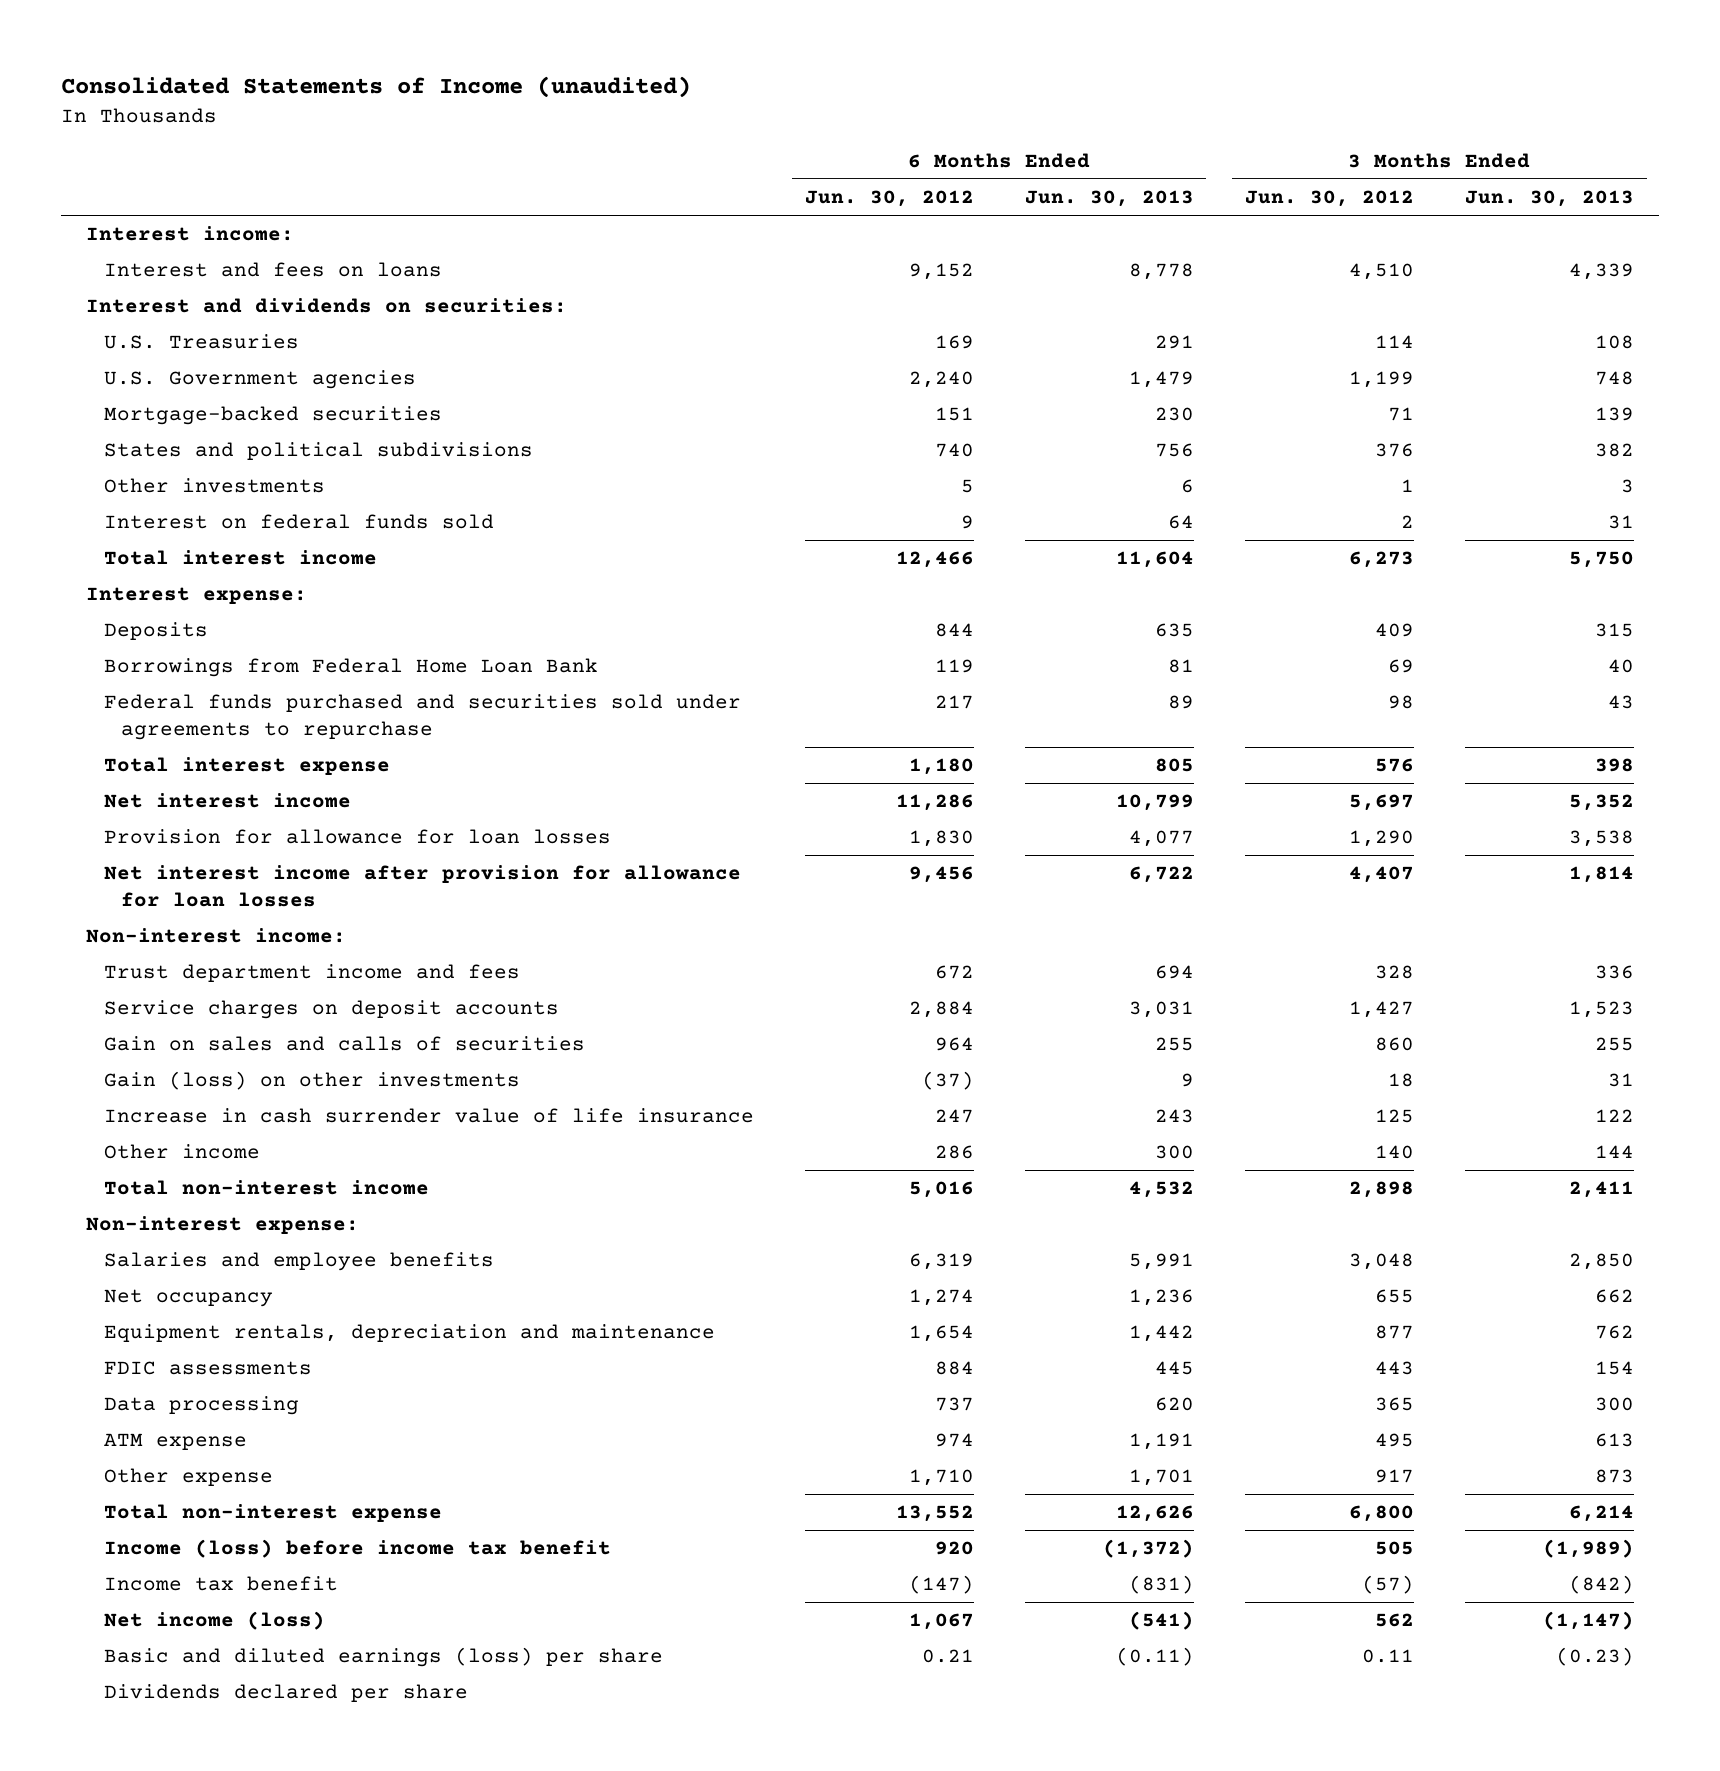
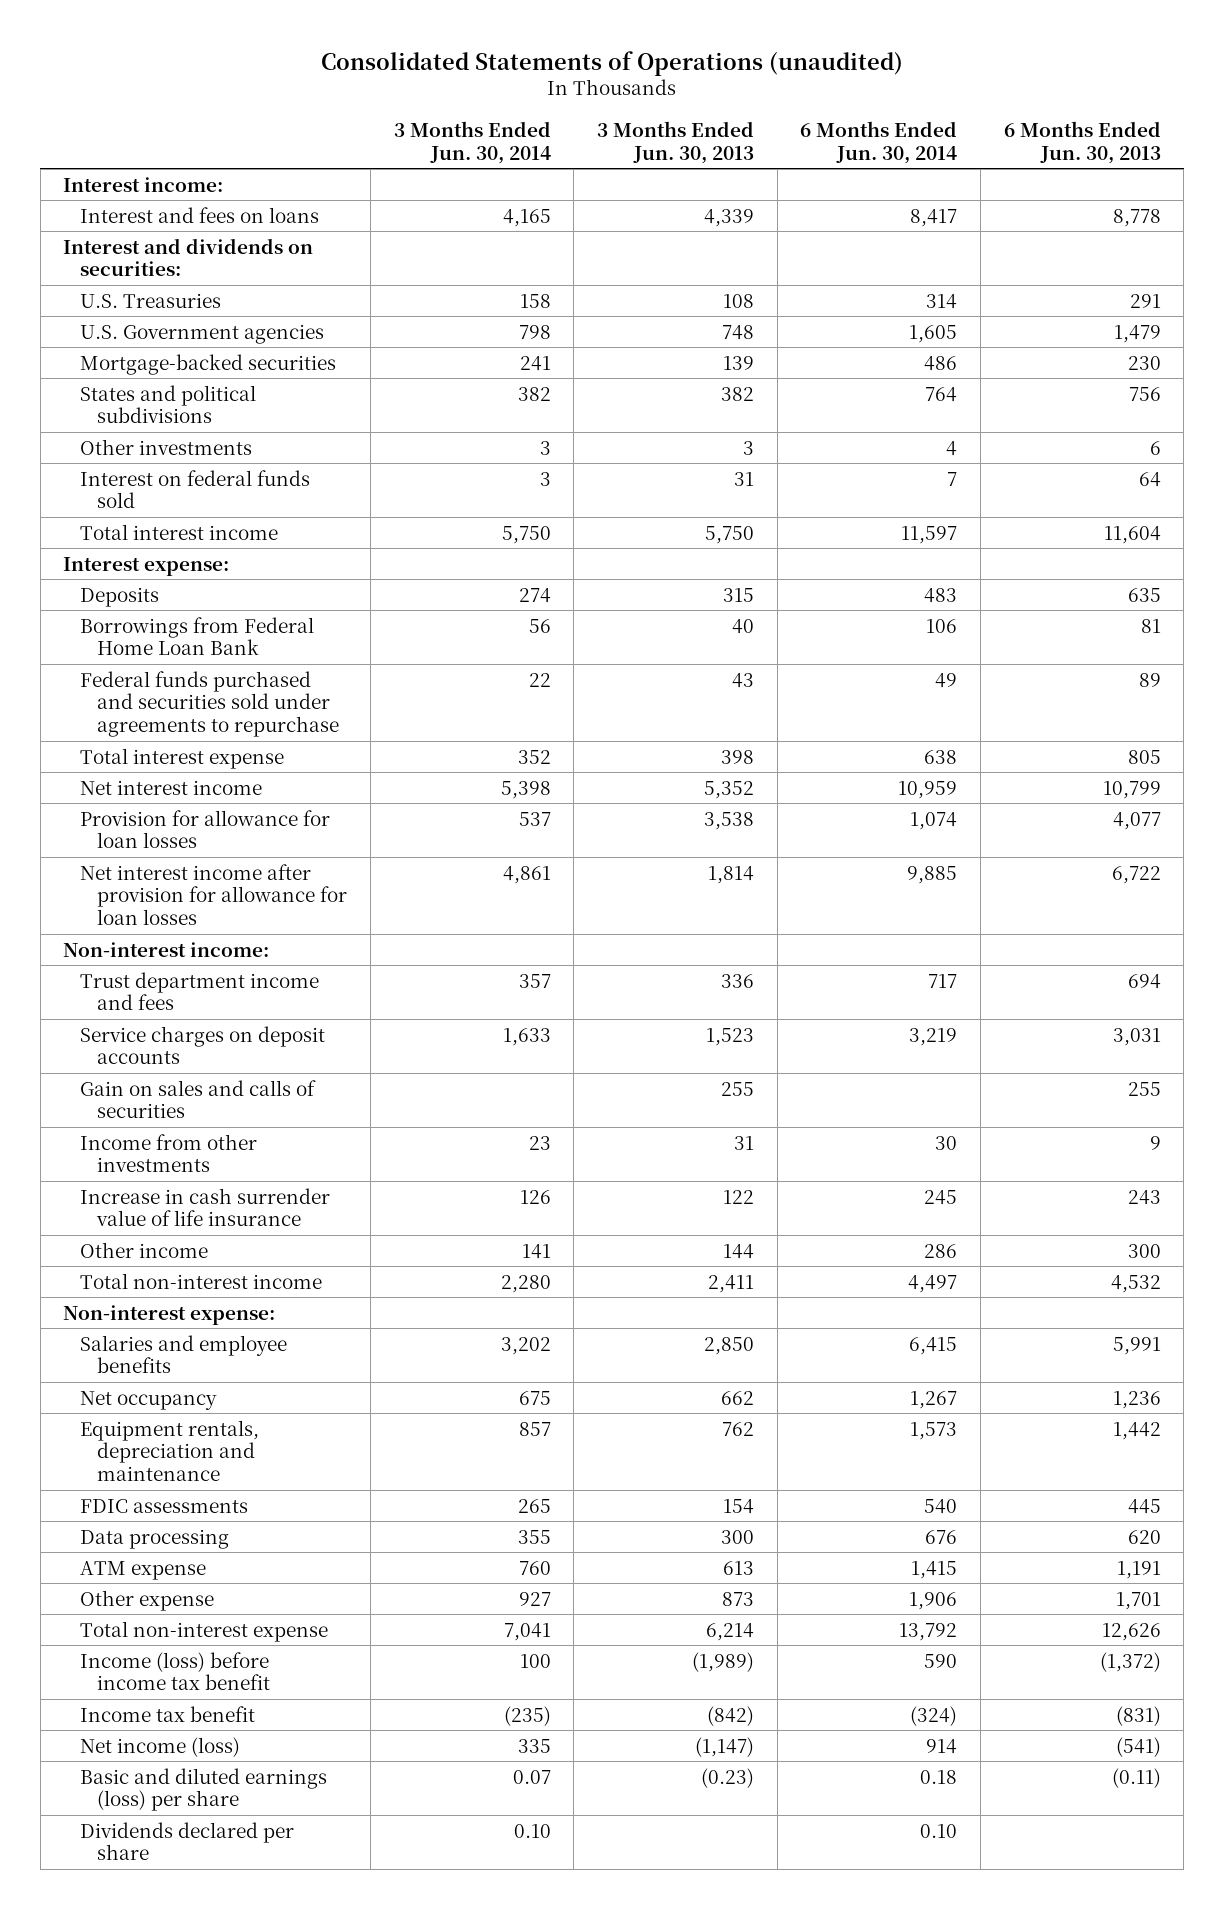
- Consolidated Statements of Income (unaudited)
+ Consolidated Statements of Operations (unaudited)
- | 6 Months Ended Jun. 30, 2012 | 6 Months Ended Jun. 30, 2013 | 3 Months Ended Jun. 30, 2012 | 3 Months Ended Jun. 30, 2013
+ | 3 Months Ended Jun. 30, 2014 | 3 Months Ended Jun. 30, 2013 | 6 Months Ended Jun. 30, 2014 | 6 Months Ended Jun. 30, 2013
- Gain (loss) on other investments | (37) | 9 | 18 | 31
+ Income from other investments | 23 | 31 | 30 | 9

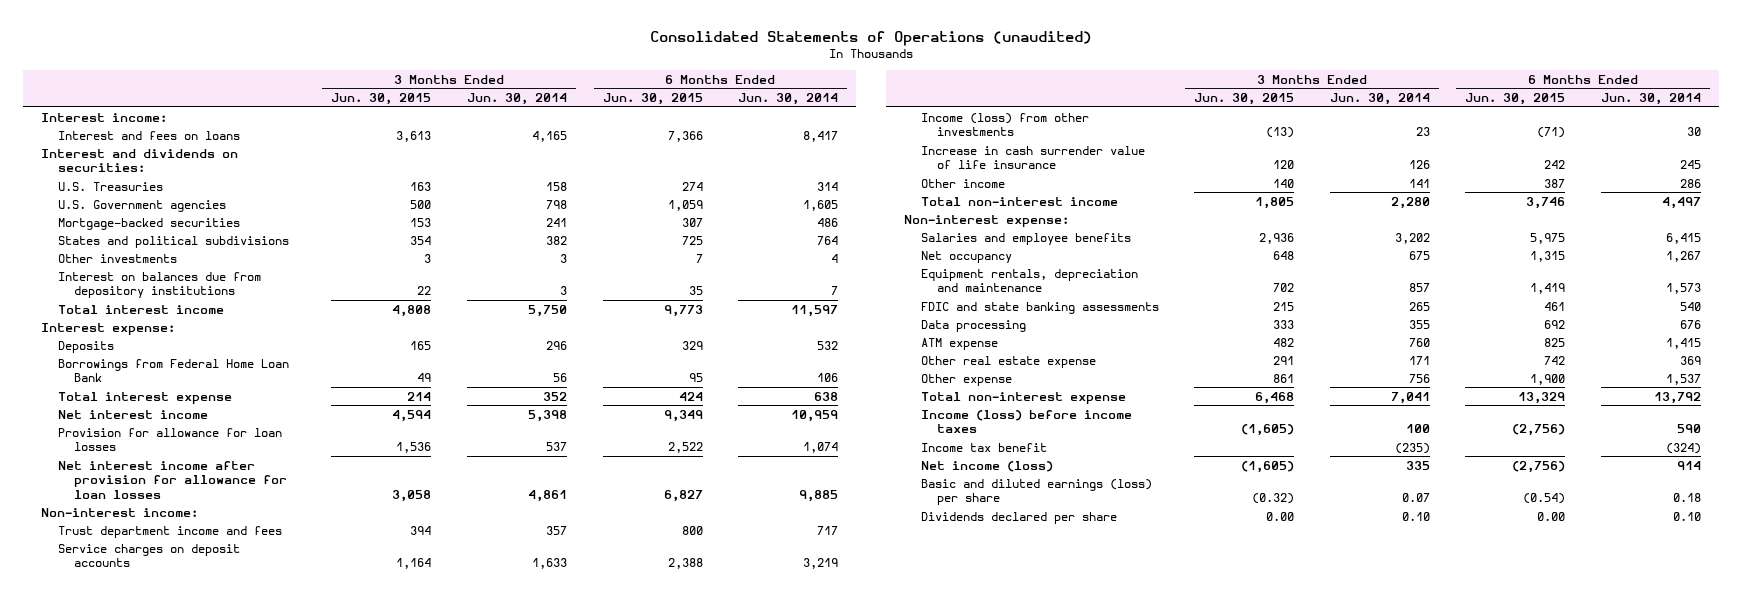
- | 3 Months Ended Jun. 30, 2014 | 3 Months Ended Jun. 30, 2013 | 6 Months Ended Jun. 30, 2014 | 6 Months Ended Jun. 30, 2013
+ | 3 Months Ended Jun. 30, 2015 | 3 Months Ended Jun. 30, 2014 | 6 Months Ended Jun. 30, 2015 | 6 Months Ended Jun. 30, 2014
- Interest on federal funds sold | 3 | 31 | 7 | 64
+ Interest on balances due from depository institutions | 22 | 3 | 35 | 7
- Deposits | 274 | 315 | 483 | 635
+ Deposits | 165 | 296 | 329 | 532
- Federal funds purchased and securities sold under agreements to repurchase | 22 | 43 | 49 | 89
- Gain on sales and calls of securities | | 255 | | 255
- Income from other investments | 23 | 31 | 30 | 9
+ Income (loss) from other investments | (13) | 23 | (71) | 30
- FDIC assessments | 265 | 154 | 540 | 445
+ FDIC and state banking assessments | 215 | 265 | 461 | 540
- Other expense | 927 | 873 | 1,906 | 1,701
+ Other real estate expense | 291 | 171 | 742 | 369
+ Other expense | 861 | 756 | 1,900 | 1,537
- Income (loss) before income tax benefit | 100 | (1,989) | 590 | (1,372)
+ Income (loss) before income taxes | (1,605) | 100 | (2,756) | 590

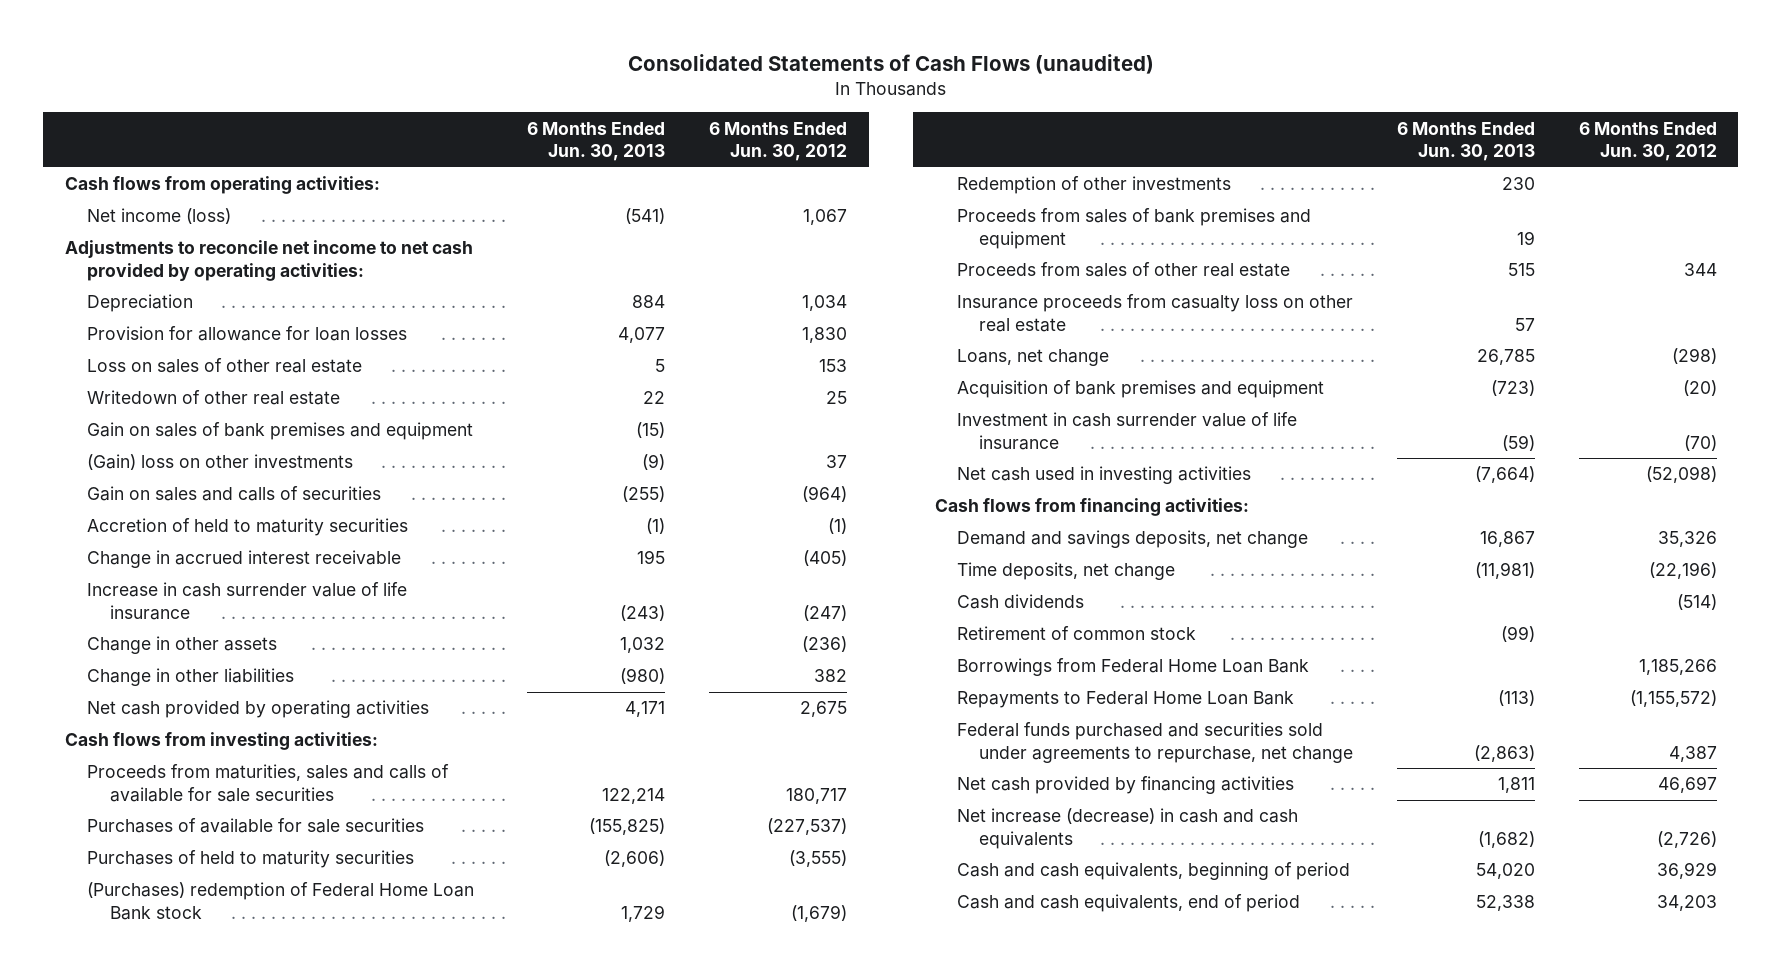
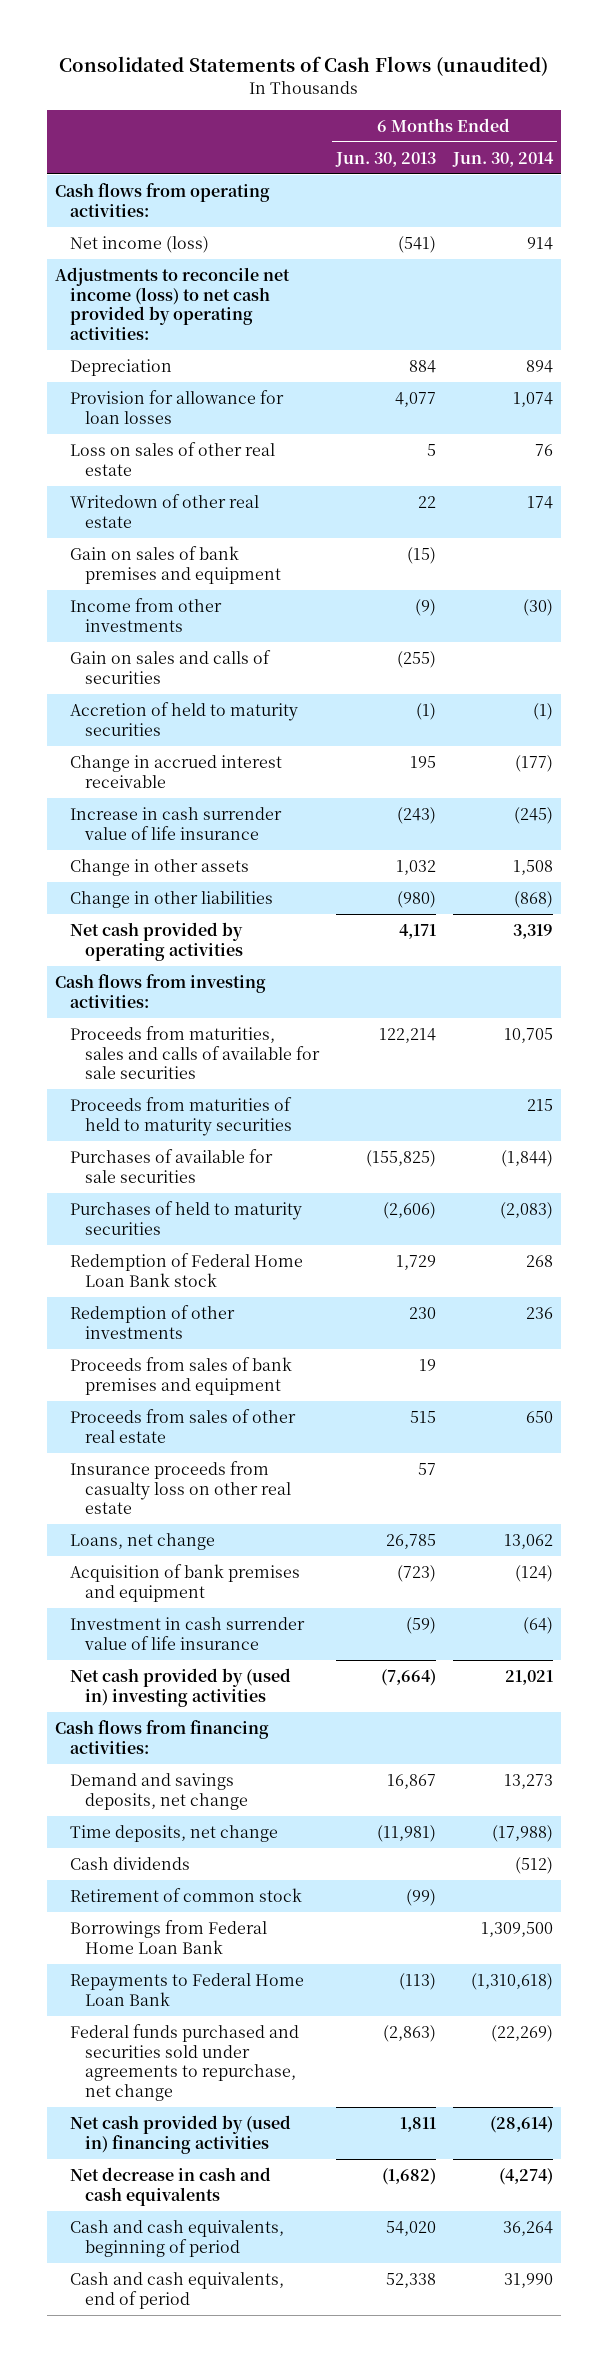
- | 6 Months Ended Jun. 30, 2013 | 6 Months Ended Jun. 30, 2012
+ | 6 Months Ended Jun. 30, 2013 | 6 Months Ended Jun. 30, 2014
- Adjustments to reconcile net income to net cash provided by operating activities:
+ Adjustments to reconcile net income (loss) to net cash provided by operating activities:
- (Gain) loss on other investments | (9) | 37
+ Income from other investments | (9) | (30)
+ Proceeds from maturities of held to maturity securities | | 215
- (Purchases) redemption of Federal Home Loan Bank stock | 1,729 | (1,679)
+ Redemption of Federal Home Loan Bank stock | 1,729 | 268
- Net cash used in investing activities | (7,664) | (52,098)
+ Net cash provided by (used in) investing activities | (7,664) | 21,021
- Net cash provided by financing activities | 1,811 | 46,697
- Net increase (decrease) in cash and cash equivalents | (1,682) | (2,726)
+ Net cash provided by (used in) financing activities | 1,811 | (28,614)
+ Net decrease in cash and cash equivalents | (1,682) | (4,274)

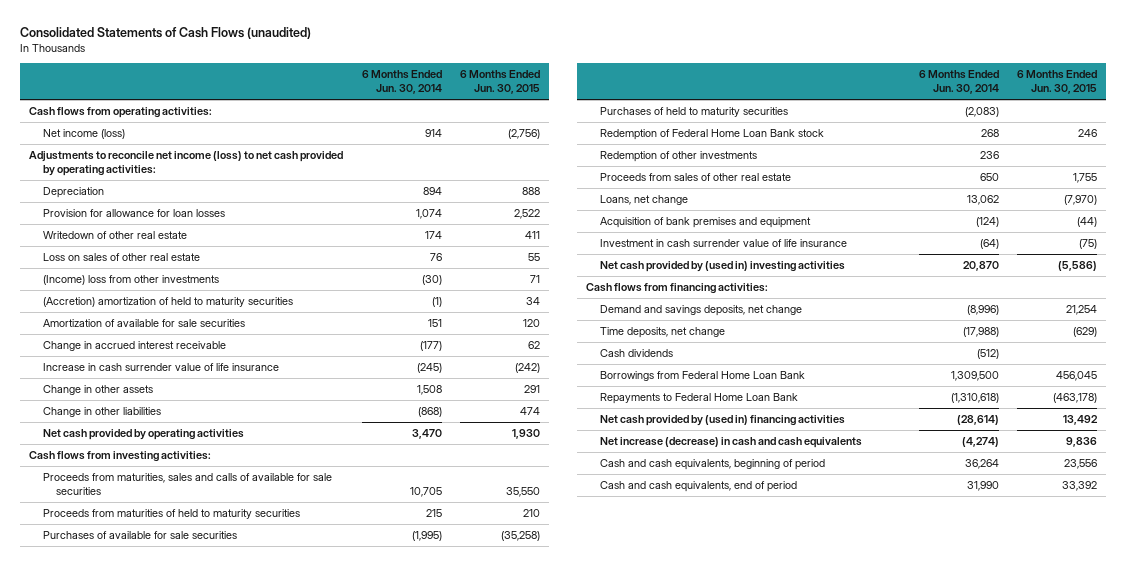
- | 6 Months Ended Jun. 30, 2013 | 6 Months Ended Jun. 30, 2014
+ | 6 Months Ended Jun. 30, 2014 | 6 Months Ended Jun. 30, 2015
- Gain on sales of bank premises and equipment | (15) |
- Income from other investments | (9) | (30)
- Gain on sales and calls of securities | (255) |
- Accretion of held to maturity securities | (1) | (1)
moved down: Loss on sales of other real estate | 76 | 55
+ (Income) loss from other investments | (30) | 71
+ (Accretion) amortization of held to maturity securities | (1) | 34
+ Amortization of available for sale securities | 151 | 120
- Net cash provided by operating activities | 4,171 | 3,319
+ Net cash provided by operating activities | 3,470 | 1,930
- Purchases of available for sale securities | (155,825) | (1,844)
+ Purchases of available for sale securities | (1,995) | (35,258)
- Proceeds from sales of bank premises and equipment | 19 |
- Insurance proceeds from casualty loss on other real estate | 57 |
- Net cash provided by (used in) investing activities | (7,664) | 21,021
+ Net cash provided by (used in) investing activities | 20,870 | (5,586)
- Demand and savings deposits, net change | 16,867 | 13,273
+ Demand and savings deposits, net change | (8,996) | 21,254
- Retirement of common stock | (99) |
- Federal funds purchased and securities sold under agreements to repurchase, net change | (2,863) | (22,269)
- Net decrease in cash and cash equivalents | (1,682) | (4,274)
+ Net increase (decrease) in cash and cash equivalents | (4,274) | 9,836

